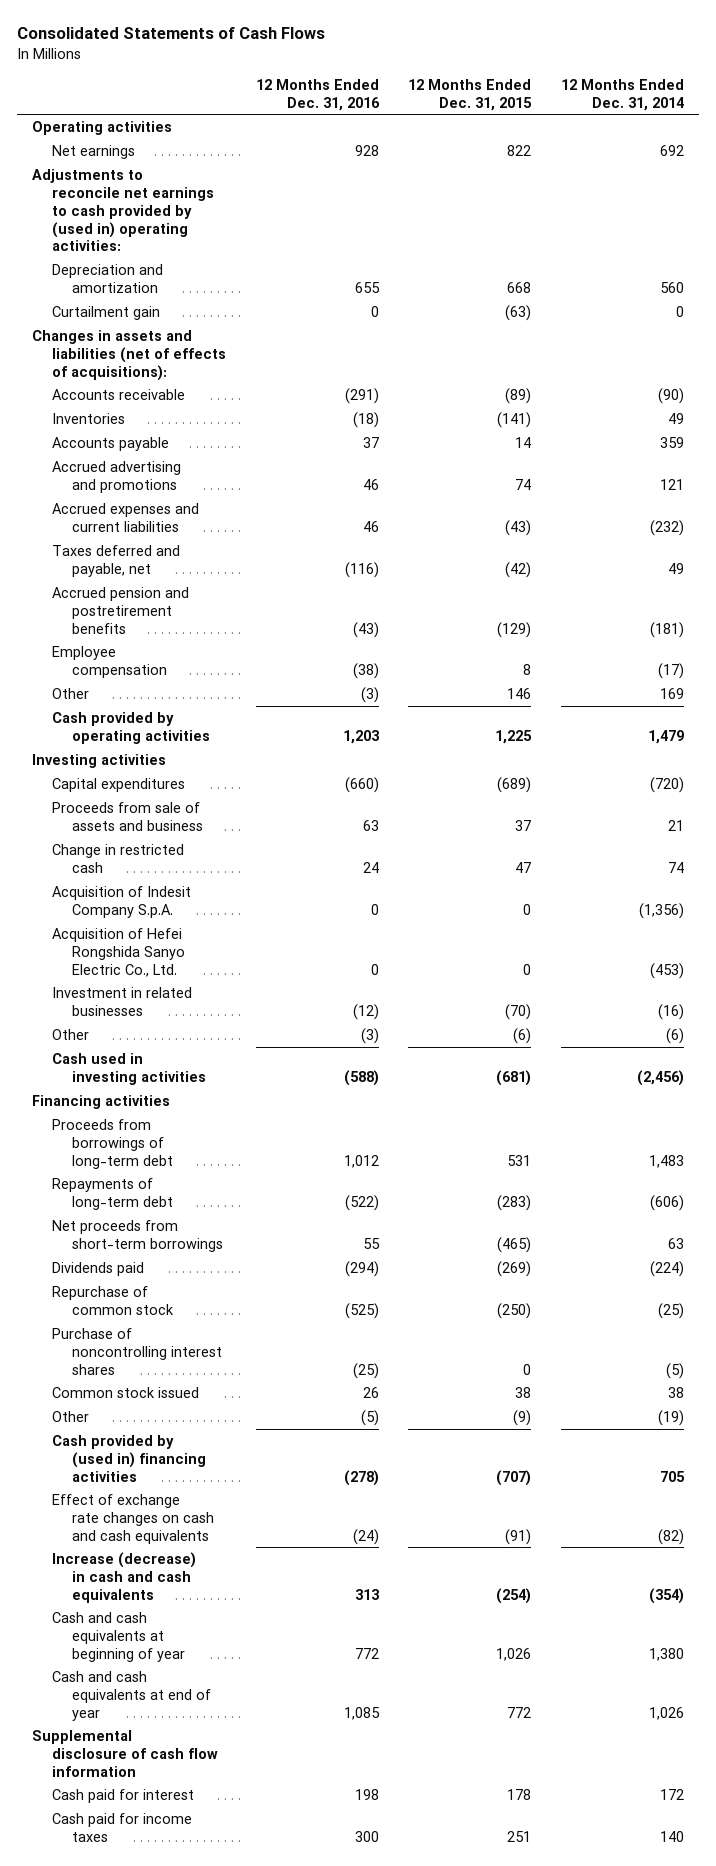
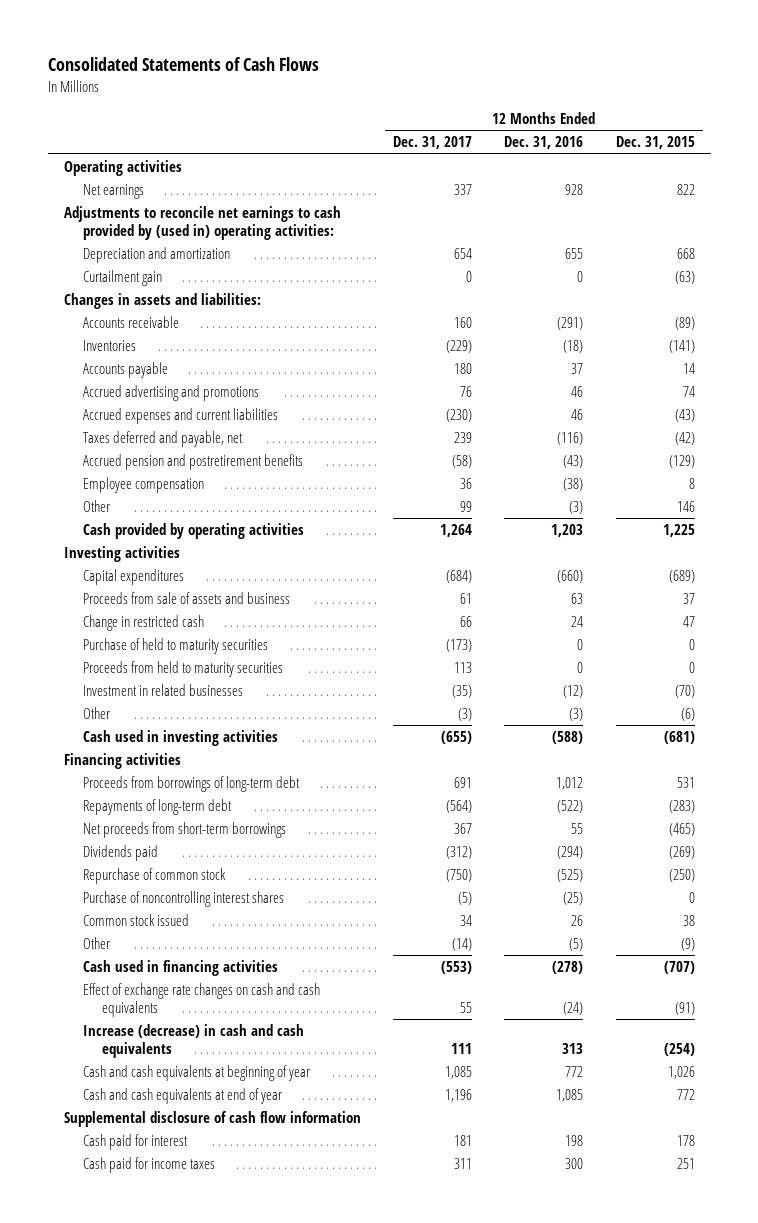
- | 12 Months Ended Dec. 31, 2016 | 12 Months Ended Dec. 31, 2015 | 12 Months Ended Dec. 31, 2014
+ | 12 Months Ended Dec. 31, 2017 | 12 Months Ended Dec. 31, 2016 | 12 Months Ended Dec. 31, 2015
- Changes in assets and liabilities (net of effects of acquisitions):
+ Changes in assets and liabilities:
- Acquisition of Indesit Company S.p.A. | 0 | 0 | (1,356)
- Acquisition of Hefei Rongshida Sanyo Electric Co., Ltd. | 0 | 0 | (453)
+ Purchase of held to maturity securities | (173) | 0 | 0
+ Proceeds from held to maturity securities | 113 | 0 | 0
- Cash provided by (used in) financing activities | (278) | (707) | 705
+ Cash used in financing activities | (553) | (278) | (707)

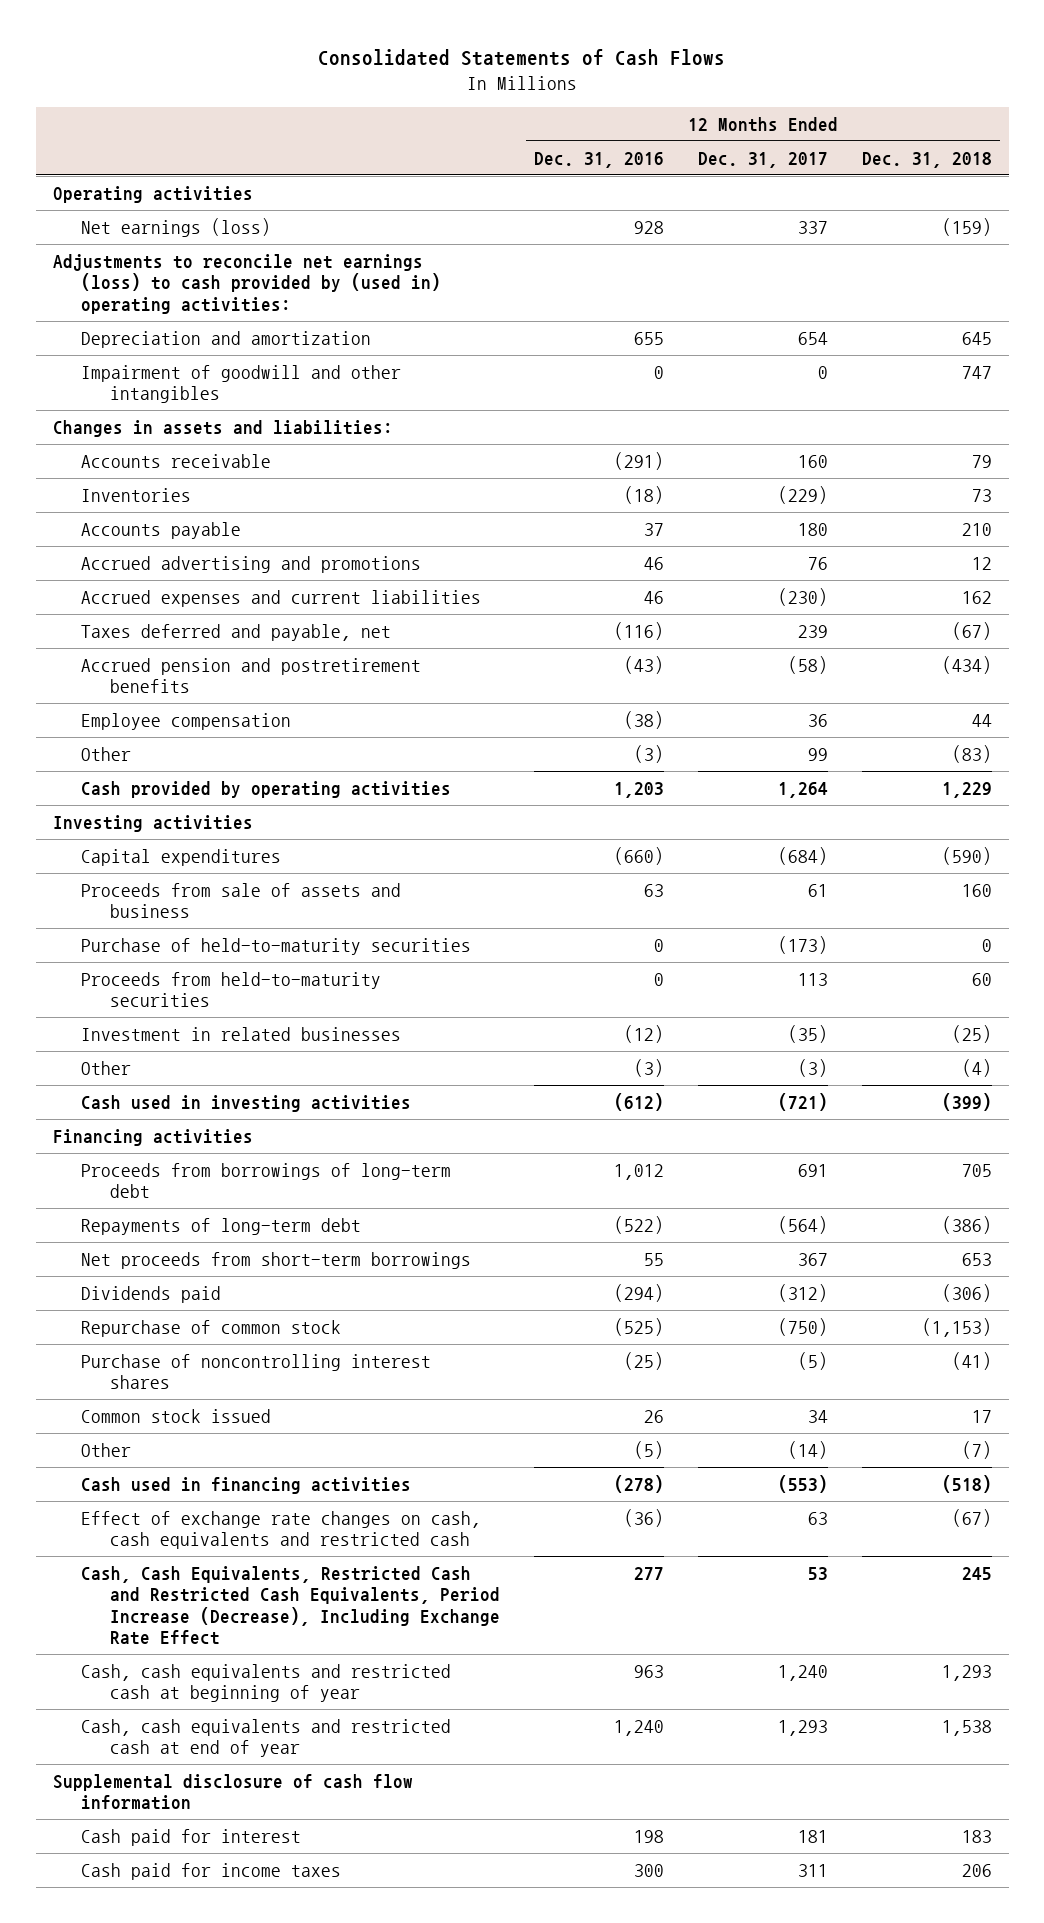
- | 12 Months Ended Dec. 31, 2017 | 12 Months Ended Dec. 31, 2016 | 12 Months Ended Dec. 31, 2015
+ | 12 Months Ended Dec. 31, 2016 | 12 Months Ended Dec. 31, 2017 | 12 Months Ended Dec. 31, 2018
- Net earnings | 337 | 928 | 822
- Adjustments to reconcile net earnings to cash provided by (used in) operating activities:
+ Net earnings (loss) | 928 | 337 | (159)
+ Adjustments to reconcile net earnings (loss) to cash provided by (used in) operating activities:
- Curtailment gain | 0 | 0 | (63)
+ Impairment of goodwill and other intangibles | 0 | 0 | 747
- Change in restricted cash | 66 | 24 | 47
- Purchase of held to maturity securities | (173) | 0 | 0
- Proceeds from held to maturity securities | 113 | 0 | 0
+ Purchase of held-to-maturity securities | 0 | (173) | 0
+ Proceeds from held-to-maturity securities | 0 | 113 | 60
- Cash used in investing activities | (655) | (588) | (681)
+ Cash used in investing activities | (612) | (721) | (399)
- Effect of exchange rate changes on cash and cash equivalents | 55 | (24) | (91)
- Increase (decrease) in cash and cash equivalents | 111 | 313 | (254)
- Cash and cash equivalents at beginning of year | 1,085 | 772 | 1,026
- Cash and cash equivalents at end of year | 1,196 | 1,085 | 772
+ Effect of exchange rate changes on cash, cash equivalents and restricted cash | (36) | 63 | (67)
+ Cash, Cash Equivalents, Restricted Cash and Restricted Cash Equivalents, Period Increase (Decrease), Including Exchange Rate Effect | 277 | 53 | 245
+ Cash, cash equivalents and restricted cash at beginning of year | 963 | 1,240 | 1,293
+ Cash, cash equivalents and restricted cash at end of year | 1,240 | 1,293 | 1,538

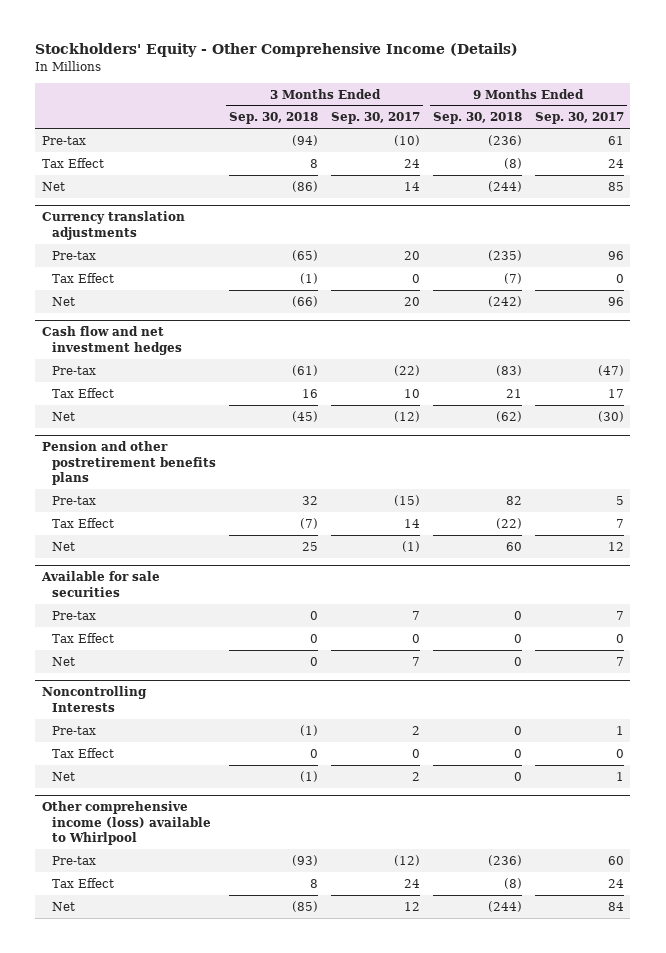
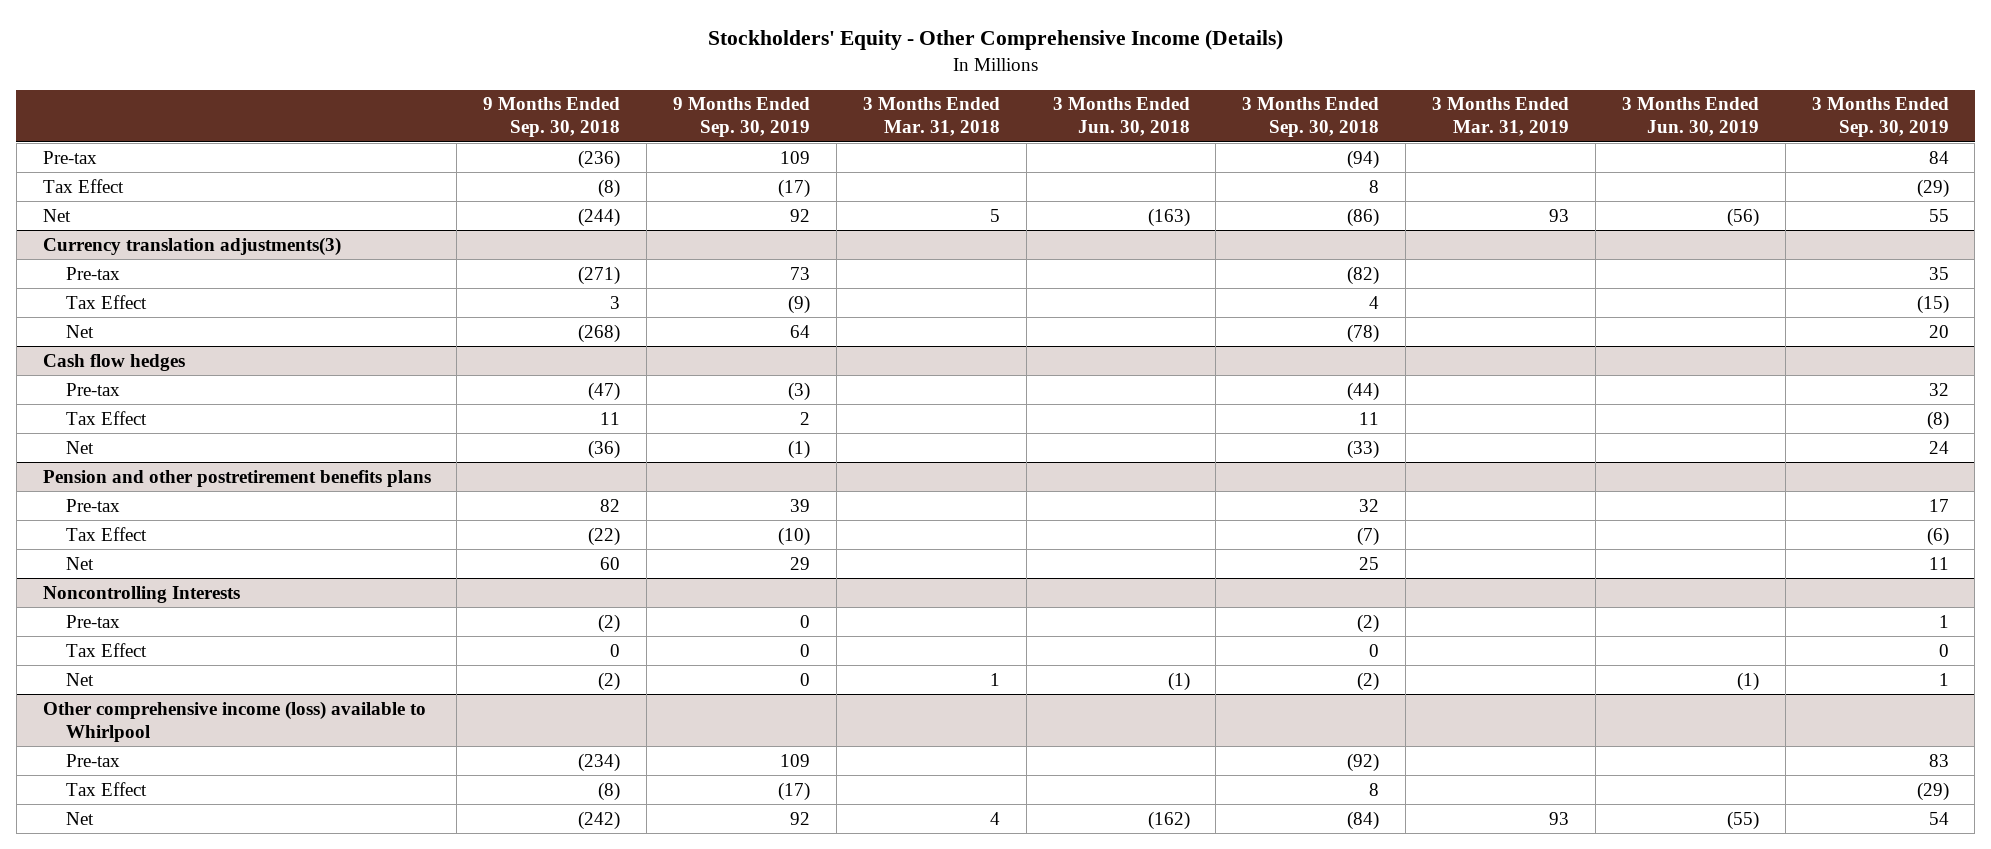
- | 3 Months Ended Sep. 30, 2018 | 3 Months Ended Sep. 30, 2017 | 9 Months Ended Sep. 30, 2018 | 9 Months Ended Sep. 30, 2017
+ | 9 Months Ended Sep. 30, 2018 | 9 Months Ended Sep. 30, 2019 | 3 Months Ended Mar. 31, 2018 | 3 Months Ended Jun. 30, 2018 | 3 Months Ended Sep. 30, 2018 | 3 Months Ended Mar. 31, 2019 | 3 Months Ended Jun. 30, 2019 | 3 Months Ended Sep. 30, 2019
- Currency translation adjustments
- Pre-tax | (65) | 20 | (235) | 96
- Tax Effect | (1) | 0 | (7) | 0
- Net | (66) | 20 | (242) | 96
- Cash flow and net investment hedges
- Pre-tax | (61) | (22) | (83) | (47)
- Tax Effect | 16 | 10 | 21 | 17
- Net | (45) | (12) | (62) | (30)
+ Currency translation adjustments(3)
+ Pre-tax | (271) | 73 | | | (82) | | | 35
+ Tax Effect | 3 | (9) | | | 4 | | | (15)
+ Net | (268) | 64 | | | (78) | | | 20
+ Cash flow hedges
+ Pre-tax | (47) | (3) | | | (44) | | | 32
+ Tax Effect | 11 | 2 | | | 11 | | | (8)
+ Net | (36) | (1) | | | (33) | | | 24
- Available for sale securities
- Pre-tax | 0 | 7 | 0 | 7
- Tax Effect | 0 | 0 | 0 | 0
- Net | 0 | 7 | 0 | 7
@ Noncontrolling Interests
- Pre-tax | (1) | 2 | 0 | 1
+ Pre-tax | (2) | 0 | | | (2) | | | 1
- Net | (1) | 2 | 0 | 1
+ Net | (2) | 0 | 1 | (1) | (2) | | (1) | 1
@ Other comprehensive income (loss) available to Whirlpool
- Pre-tax | (93) | (12) | (236) | 60
+ Pre-tax | (234) | 109 | | | (92) | | | 83
- Net | (85) | 12 | (244) | 84
+ Net | (242) | 92 | 4 | (162) | (84) | 93 | (55) | 54

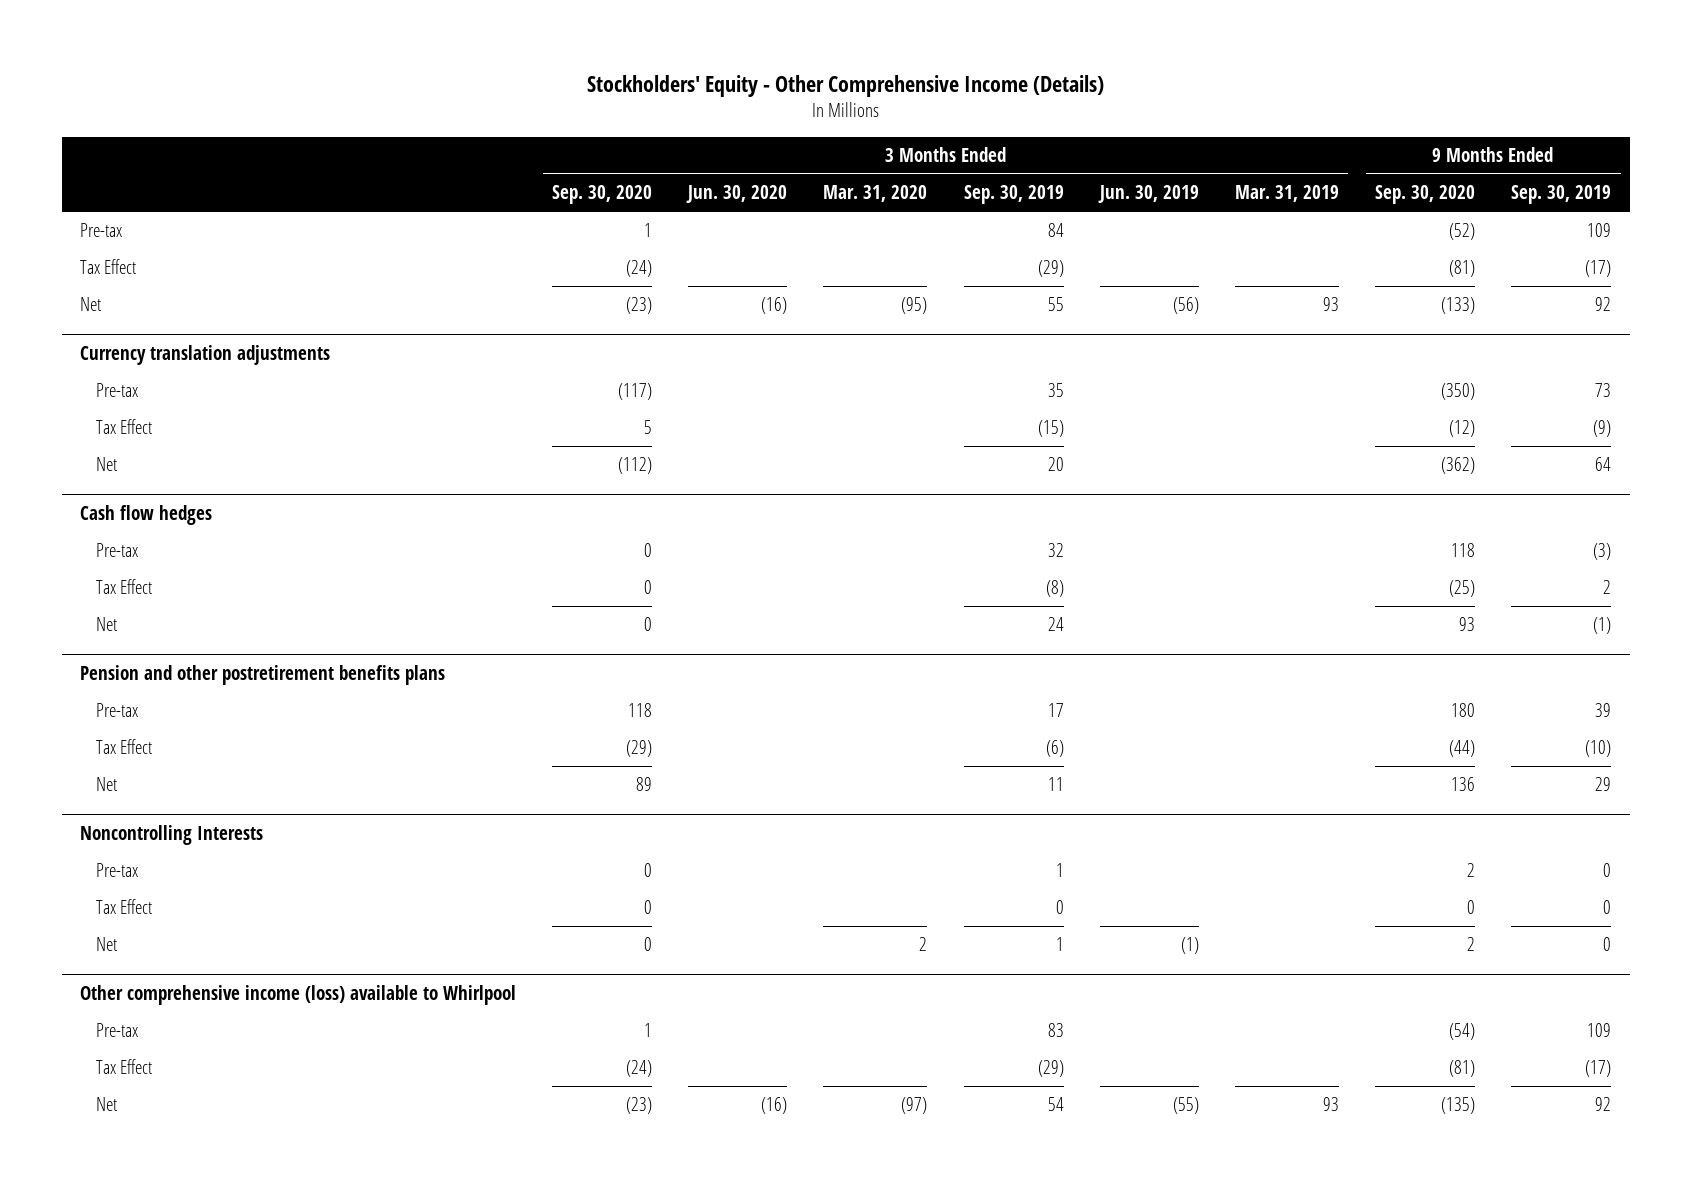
- | 9 Months Ended Sep. 30, 2018 | 9 Months Ended Sep. 30, 2019 | 3 Months Ended Mar. 31, 2018 | 3 Months Ended Jun. 30, 2018 | 3 Months Ended Sep. 30, 2018 | 3 Months Ended Mar. 31, 2019 | 3 Months Ended Jun. 30, 2019 | 3 Months Ended Sep. 30, 2019
+ | 3 Months Ended Sep. 30, 2020 | 3 Months Ended Jun. 30, 2020 | 3 Months Ended Mar. 31, 2020 | 3 Months Ended Sep. 30, 2019 | 3 Months Ended Jun. 30, 2019 | 3 Months Ended Mar. 31, 2019 | 9 Months Ended Sep. 30, 2020 | 9 Months Ended Sep. 30, 2019
- Currency translation adjustments(3)
+ Currency translation adjustments

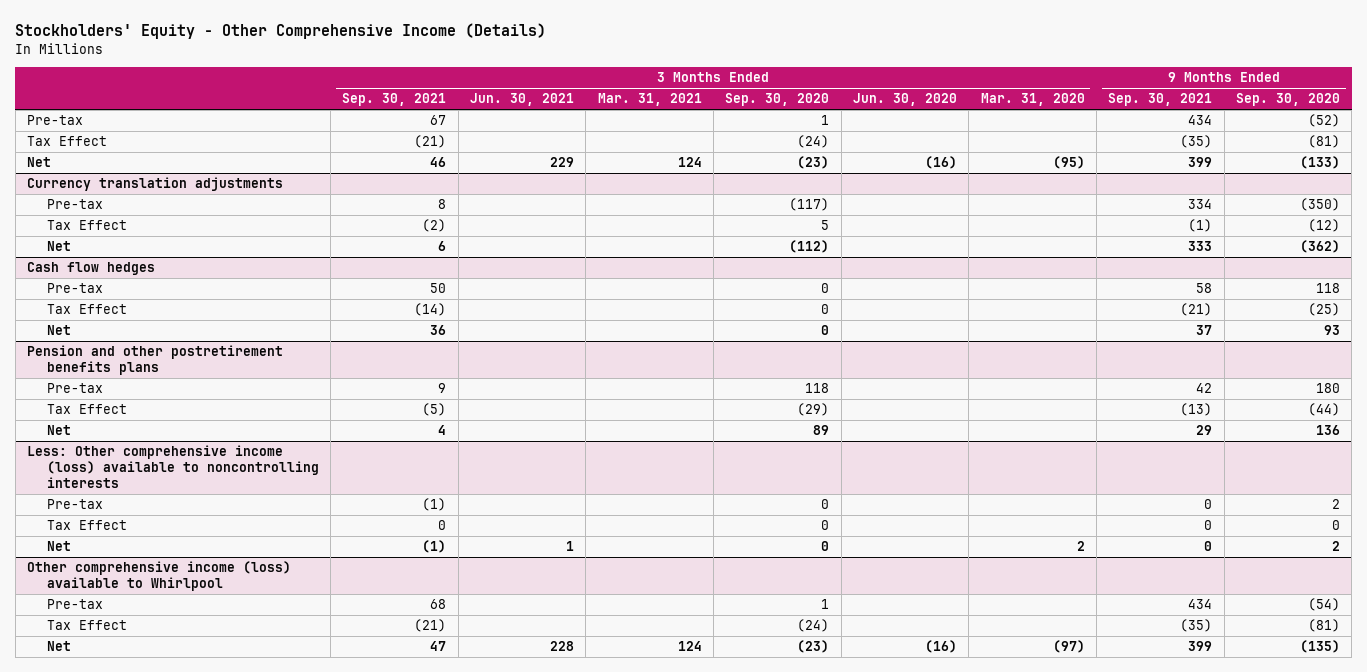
- | 3 Months Ended Sep. 30, 2020 | 3 Months Ended Jun. 30, 2020 | 3 Months Ended Mar. 31, 2020 | 3 Months Ended Sep. 30, 2019 | 3 Months Ended Jun. 30, 2019 | 3 Months Ended Mar. 31, 2019 | 9 Months Ended Sep. 30, 2020 | 9 Months Ended Sep. 30, 2019
+ | 3 Months Ended Sep. 30, 2021 | 3 Months Ended Jun. 30, 2021 | 3 Months Ended Mar. 31, 2021 | 3 Months Ended Sep. 30, 2020 | 3 Months Ended Jun. 30, 2020 | 3 Months Ended Mar. 31, 2020 | 9 Months Ended Sep. 30, 2021 | 9 Months Ended Sep. 30, 2020
- Noncontrolling Interests
+ Less: Other comprehensive income (loss) available to noncontrolling interests

